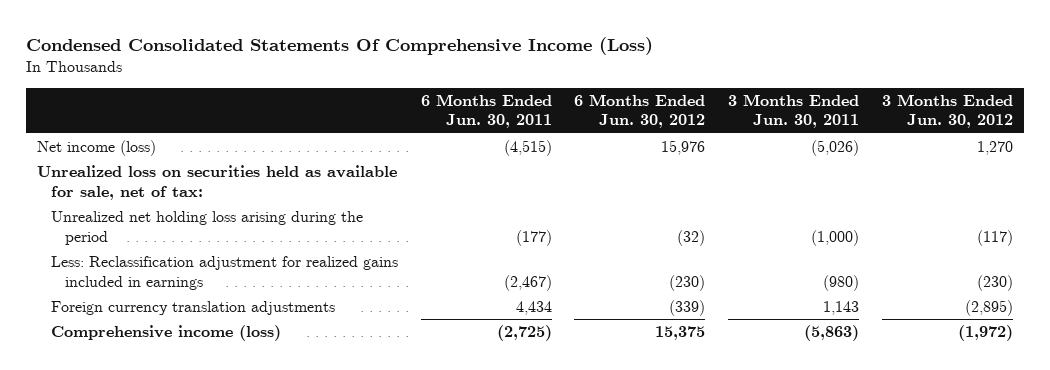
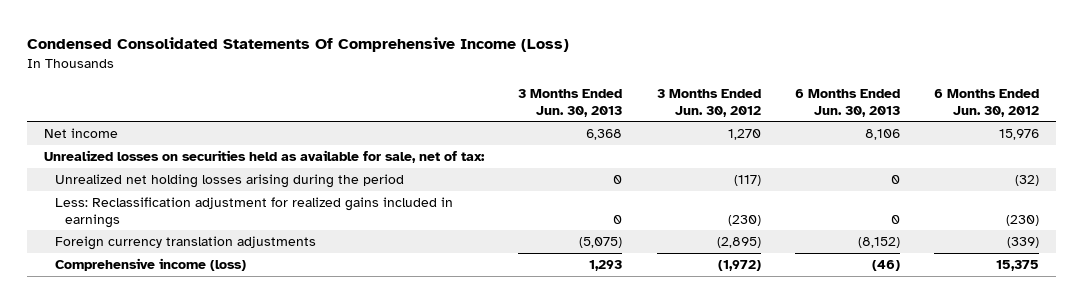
- | 6 Months Ended Jun. 30, 2011 | 6 Months Ended Jun. 30, 2012 | 3 Months Ended Jun. 30, 2011 | 3 Months Ended Jun. 30, 2012
+ | 3 Months Ended Jun. 30, 2013 | 3 Months Ended Jun. 30, 2012 | 6 Months Ended Jun. 30, 2013 | 6 Months Ended Jun. 30, 2012
- Net income (loss) | (4,515) | 15,976 | (5,026) | 1,270
- Unrealized loss on securities held as available for sale, net of tax:
- Unrealized net holding loss arising during the period | (177) | (32) | (1,000) | (117)
+ Net income | 6,368 | 1,270 | 8,106 | 15,976
+ Unrealized losses on securities held as available for sale, net of tax:
+ Unrealized net holding losses arising during the period | 0 | (117) | 0 | (32)

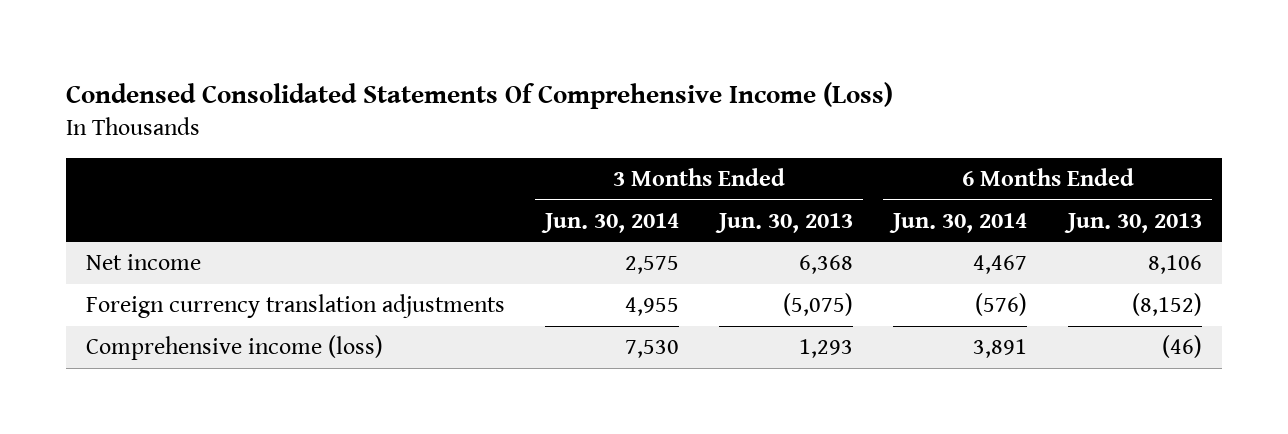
- | 3 Months Ended Jun. 30, 2013 | 3 Months Ended Jun. 30, 2012 | 6 Months Ended Jun. 30, 2013 | 6 Months Ended Jun. 30, 2012
+ | 3 Months Ended Jun. 30, 2014 | 3 Months Ended Jun. 30, 2013 | 6 Months Ended Jun. 30, 2014 | 6 Months Ended Jun. 30, 2013
- Unrealized losses on securities held as available for sale, net of tax:
- Unrealized net holding losses arising during the period | 0 | (117) | 0 | (32)
- Less: Reclassification adjustment for realized gains included in earnings | 0 | (230) | 0 | (230)

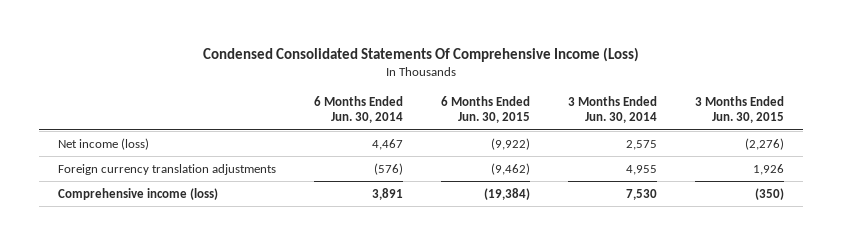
- | 3 Months Ended Jun. 30, 2014 | 3 Months Ended Jun. 30, 2013 | 6 Months Ended Jun. 30, 2014 | 6 Months Ended Jun. 30, 2013
+ | 6 Months Ended Jun. 30, 2014 | 6 Months Ended Jun. 30, 2015 | 3 Months Ended Jun. 30, 2014 | 3 Months Ended Jun. 30, 2015
- Net income | 2,575 | 6,368 | 4,467 | 8,106
+ Net income (loss) | 4,467 | (9,922) | 2,575 | (2,276)

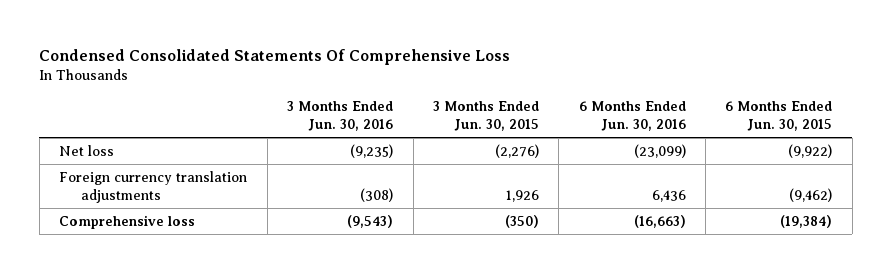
- Condensed Consolidated Statements Of Comprehensive Income (Loss)
+ Condensed Consolidated Statements Of Comprehensive Loss
- | 6 Months Ended Jun. 30, 2014 | 6 Months Ended Jun. 30, 2015 | 3 Months Ended Jun. 30, 2014 | 3 Months Ended Jun. 30, 2015
+ | 3 Months Ended Jun. 30, 2016 | 3 Months Ended Jun. 30, 2015 | 6 Months Ended Jun. 30, 2016 | 6 Months Ended Jun. 30, 2015
- Net income (loss) | 4,467 | (9,922) | 2,575 | (2,276)
+ Net loss | (9,235) | (2,276) | (23,099) | (9,922)
- Comprehensive income (loss) | 3,891 | (19,384) | 7,530 | (350)
+ Comprehensive loss | (9,543) | (350) | (16,663) | (19,384)

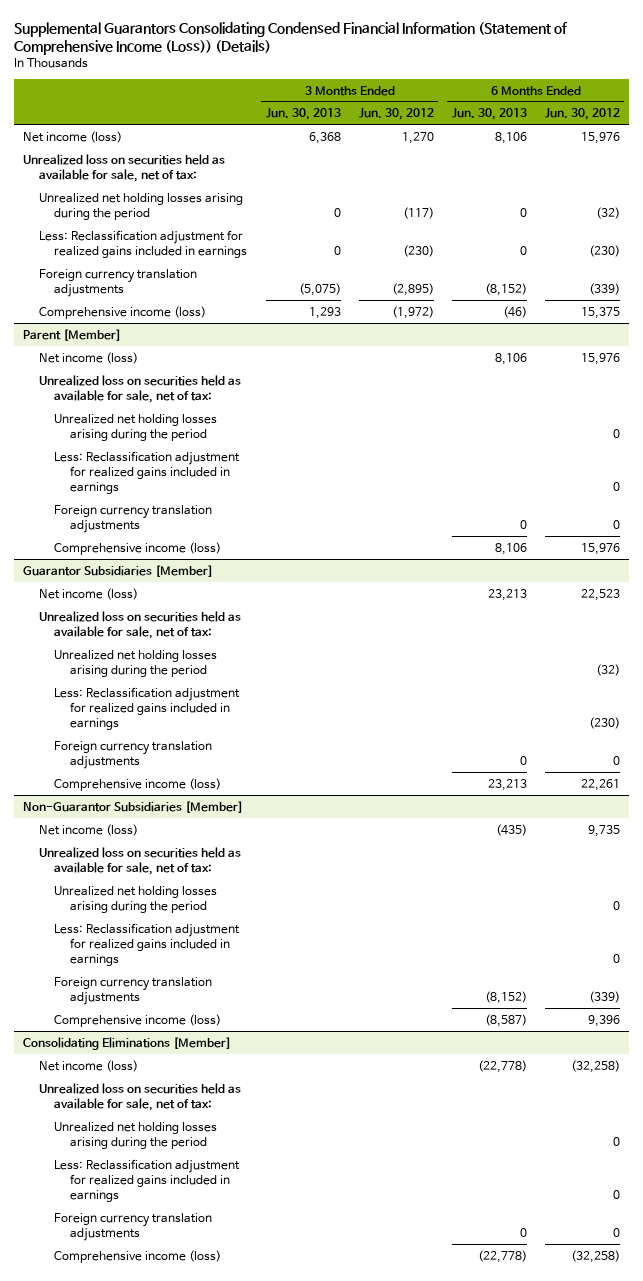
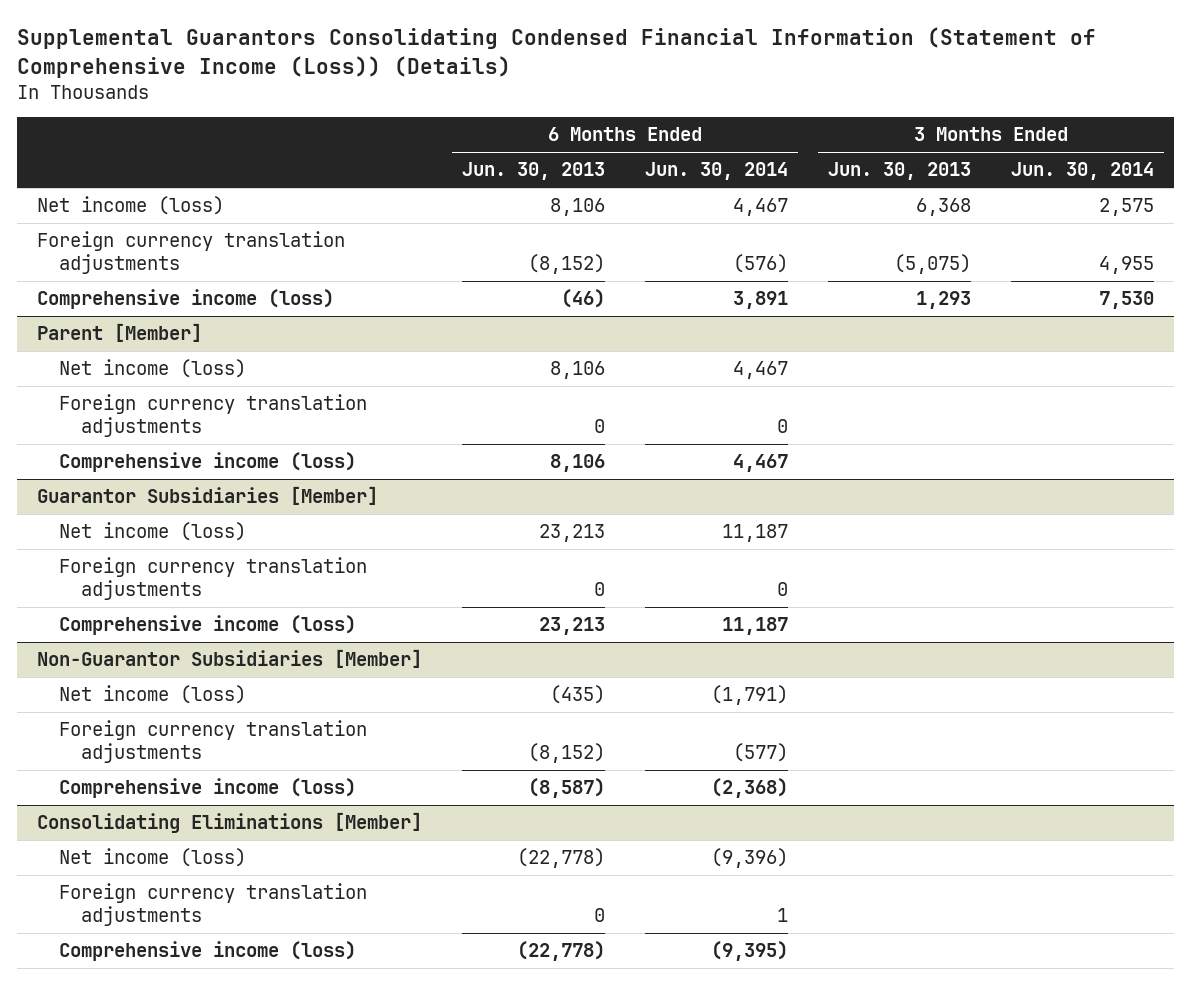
- | 3 Months Ended Jun. 30, 2013 | 3 Months Ended Jun. 30, 2012 | 6 Months Ended Jun. 30, 2013 | 6 Months Ended Jun. 30, 2012
+ | 6 Months Ended Jun. 30, 2013 | 6 Months Ended Jun. 30, 2014 | 3 Months Ended Jun. 30, 2013 | 3 Months Ended Jun. 30, 2014
- Unrealized loss on securities held as available for sale, net of tax:
- Unrealized net holding losses arising during the period | 0 | (117) | 0 | (32)
- Less: Reclassification adjustment for realized gains included in earnings | 0 | (230) | 0 | (230)
@ Parent [Member]
- Unrealized loss on securities held as available for sale, net of tax:
- Unrealized net holding losses arising during the period | | | | 0
- Less: Reclassification adjustment for realized gains included in earnings | | | | 0
@ Guarantor Subsidiaries [Member]
- Unrealized loss on securities held as available for sale, net of tax:
- Unrealized net holding losses arising during the period | | | | (32)
- Less: Reclassification adjustment for realized gains included in earnings | | | | (230)
@ Non-Guarantor Subsidiaries [Member]
- Unrealized loss on securities held as available for sale, net of tax:
- Unrealized net holding losses arising during the period | | | | 0
- Less: Reclassification adjustment for realized gains included in earnings | | | | 0
@ Consolidating Eliminations [Member]
- Unrealized loss on securities held as available for sale, net of tax:
- Unrealized net holding losses arising during the period | | | | 0
- Less: Reclassification adjustment for realized gains included in earnings | | | | 0

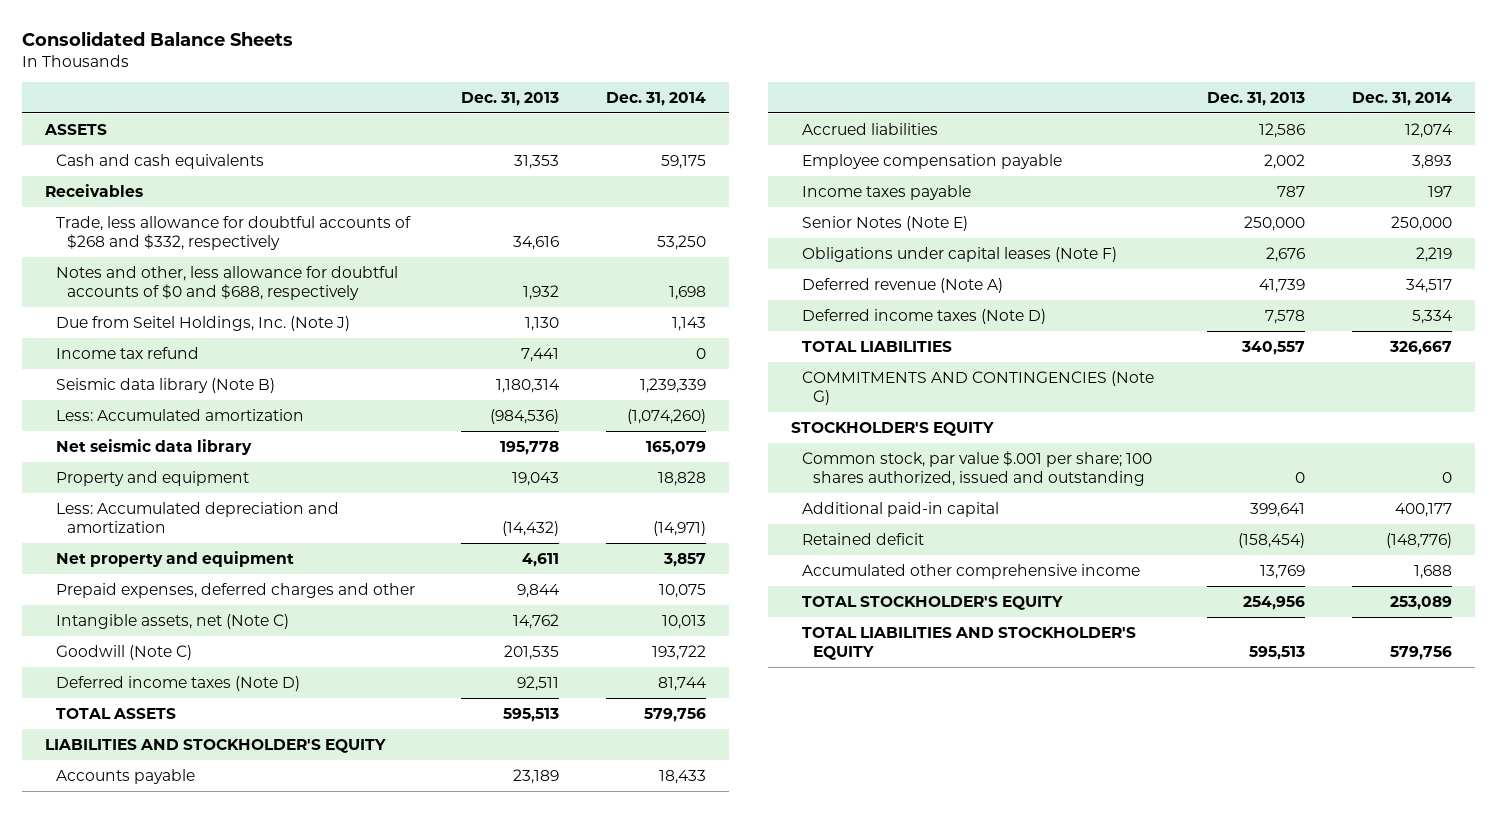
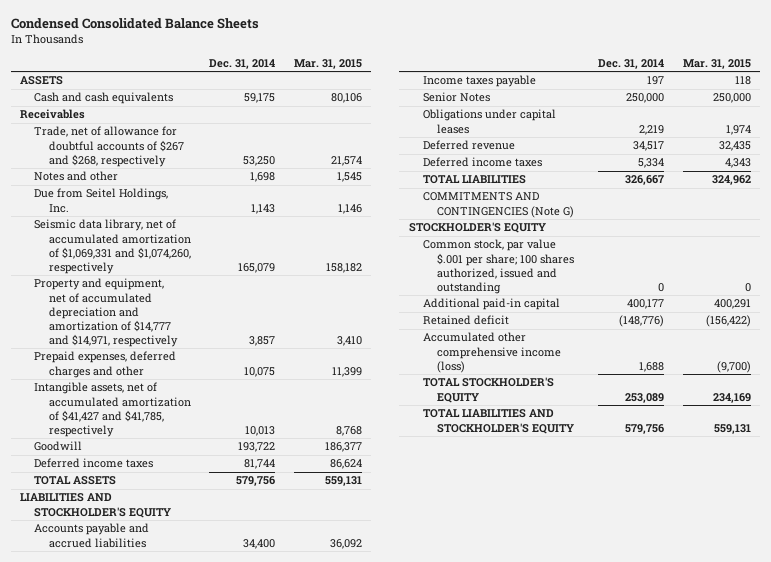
- Consolidated Balance Sheets
+ Condensed Consolidated Balance Sheets
- | Dec. 31, 2013 | Dec. 31, 2014
+ | Dec. 31, 2014 | Mar. 31, 2015
- Trade, less allowance for doubtful accounts of $268 and $332, respectively | 34,616 | 53,250
- Notes and other, less allowance for doubtful accounts of $0 and $688, respectively | 1,932 | 1,698
- Due from Seitel Holdings, Inc. (Note J) | 1,130 | 1,143
- Income tax refund | 7,441 | 0
- Seismic data library (Note B) | 1,180,314 | 1,239,339
- Less: Accumulated amortization | (984,536) | (1,074,260)
- Net seismic data library | 195,778 | 165,079
- Property and equipment | 19,043 | 18,828
- Less: Accumulated depreciation and amortization | (14,432) | (14,971)
- Net property and equipment | 4,611 | 3,857
+ Trade, net of allowance for doubtful accounts of $267 and $268, respectively | 53,250 | 21,574
+ Notes and other | 1,698 | 1,545
+ Due from Seitel Holdings, Inc. | 1,143 | 1,146
+ Seismic data library, net of accumulated amortization of $1,069,331 and $1,074,260, respectively | 165,079 | 158,182
+ Property and equipment, net of accumulated depreciation and amortization of $14,777 and $14,971, respectively | 3,857 | 3,410
- Intangible assets, net (Note C) | 14,762 | 10,013
- Goodwill (Note C) | 201,535 | 193,722
- Deferred income taxes (Note D) | 92,511 | 81,744
+ Intangible assets, net of accumulated amortization of $41,427 and $41,785, respectively | 10,013 | 8,768
+ Goodwill | 193,722 | 186,377
+ Deferred income taxes | 81,744 | 86,624
- Accounts payable | 23,189 | 18,433
- Accrued liabilities | 12,586 | 12,074
- Employee compensation payable | 2,002 | 3,893
+ Accounts payable and accrued liabilities | 34,400 | 36,092
- Senior Notes (Note E) | 250,000 | 250,000
- Obligations under capital leases (Note F) | 2,676 | 2,219
- Deferred revenue (Note A) | 41,739 | 34,517
- Deferred income taxes (Note D) | 7,578 | 5,334
+ Senior Notes | 250,000 | 250,000
+ Obligations under capital leases | 2,219 | 1,974
+ Deferred revenue | 34,517 | 32,435
+ Deferred income taxes | 5,334 | 4,343
- Accumulated other comprehensive income | 13,769 | 1,688
+ Accumulated other comprehensive income (loss) | 1,688 | (9,700)

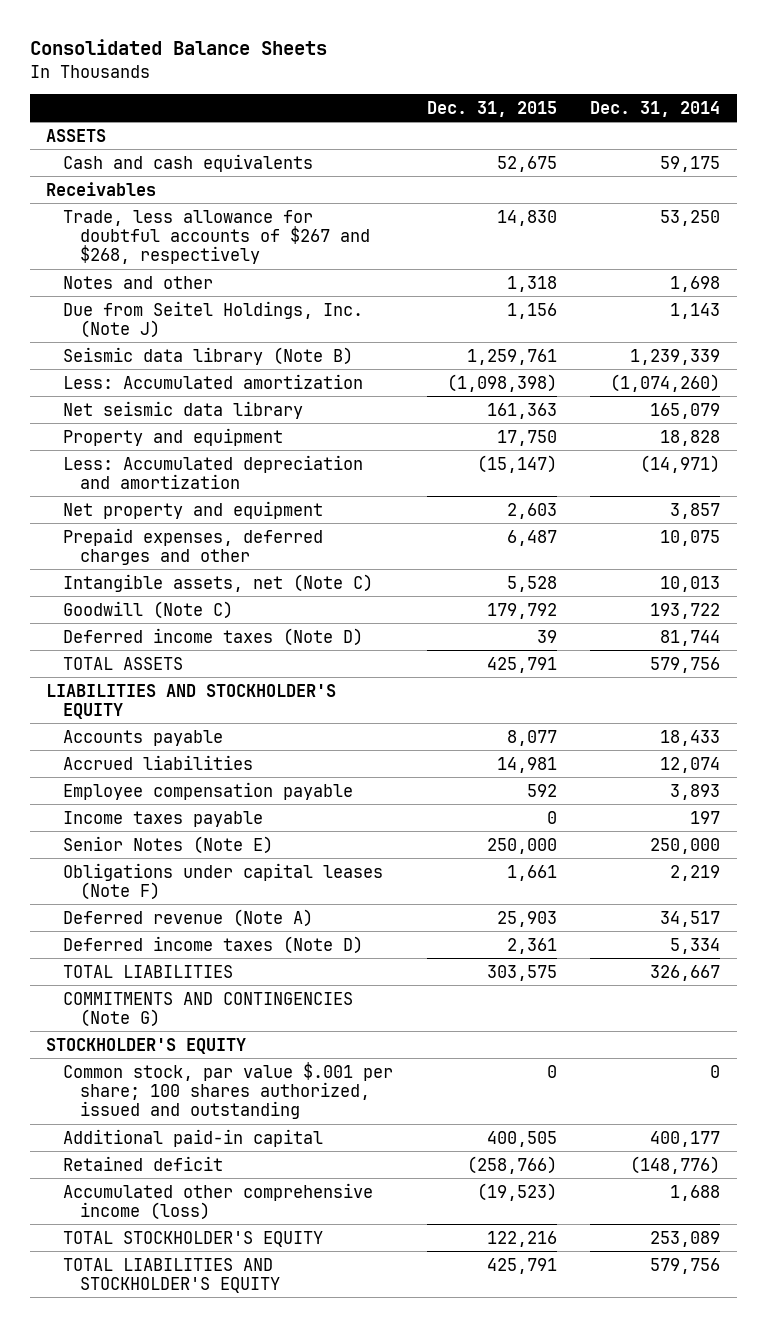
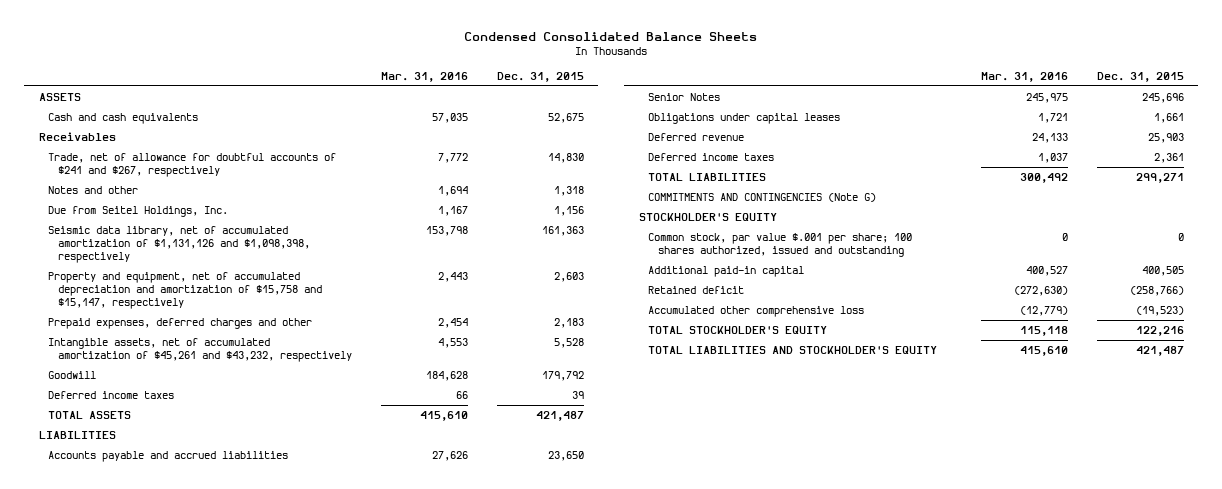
- Consolidated Balance Sheets
+ Condensed Consolidated Balance Sheets
- | Dec. 31, 2015 | Dec. 31, 2014
+ | Mar. 31, 2016 | Dec. 31, 2015
- Trade, less allowance for doubtful accounts of $267 and $268, respectively | 14,830 | 53,250
+ Trade, net of allowance for doubtful accounts of $241 and $267, respectively | 7,772 | 14,830
- Due from Seitel Holdings, Inc. (Note J) | 1,156 | 1,143
- Seismic data library (Note B) | 1,259,761 | 1,239,339
- Less: Accumulated amortization | (1,098,398) | (1,074,260)
- Net seismic data library | 161,363 | 165,079
- Property and equipment | 17,750 | 18,828
- Less: Accumulated depreciation and amortization | (15,147) | (14,971)
- Net property and equipment | 2,603 | 3,857
- Prepaid expenses, deferred charges and other | 6,487 | 10,075
- Intangible assets, net (Note C) | 5,528 | 10,013
- Goodwill (Note C) | 179,792 | 193,722
- Deferred income taxes (Note D) | 39 | 81,744
- TOTAL ASSETS | 425,791 | 579,756
- LIABILITIES AND STOCKHOLDER'S EQUITY
- Accounts payable | 8,077 | 18,433
- Accrued liabilities | 14,981 | 12,074
- Employee compensation payable | 592 | 3,893
- Income taxes payable | 0 | 197
- Senior Notes (Note E) | 250,000 | 250,000
- Obligations under capital leases (Note F) | 1,661 | 2,219
- Deferred revenue (Note A) | 25,903 | 34,517
- Deferred income taxes (Note D) | 2,361 | 5,334
- TOTAL LIABILITIES | 303,575 | 326,667
+ Due from Seitel Holdings, Inc. | 1,167 | 1,156
+ Seismic data library, net of accumulated amortization of $1,131,126 and $1,098,398, respectively | 153,798 | 161,363
+ Property and equipment, net of accumulated depreciation and amortization of $15,758 and $15,147, respectively | 2,443 | 2,603
+ Prepaid expenses, deferred charges and other | 2,454 | 2,183
+ Intangible assets, net of accumulated amortization of $45,261 and $43,232, respectively | 4,553 | 5,528
+ Goodwill | 184,628 | 179,792
+ Deferred income taxes | 66 | 39
+ TOTAL ASSETS | 415,610 | 421,487
+ LIABILITIES
+ Accounts payable and accrued liabilities | 27,626 | 23,650
+ Senior Notes | 245,975 | 245,696
+ Obligations under capital leases | 1,721 | 1,661
+ Deferred revenue | 24,133 | 25,903
+ Deferred income taxes | 1,037 | 2,361
+ TOTAL LIABILITIES | 300,492 | 299,271
- Accumulated other comprehensive income (loss) | (19,523) | 1,688
+ Accumulated other comprehensive loss | (12,779) | (19,523)
- TOTAL LIABILITIES AND STOCKHOLDER'S EQUITY | 425,791 | 579,756
+ TOTAL LIABILITIES AND STOCKHOLDER'S EQUITY | 415,610 | 421,487

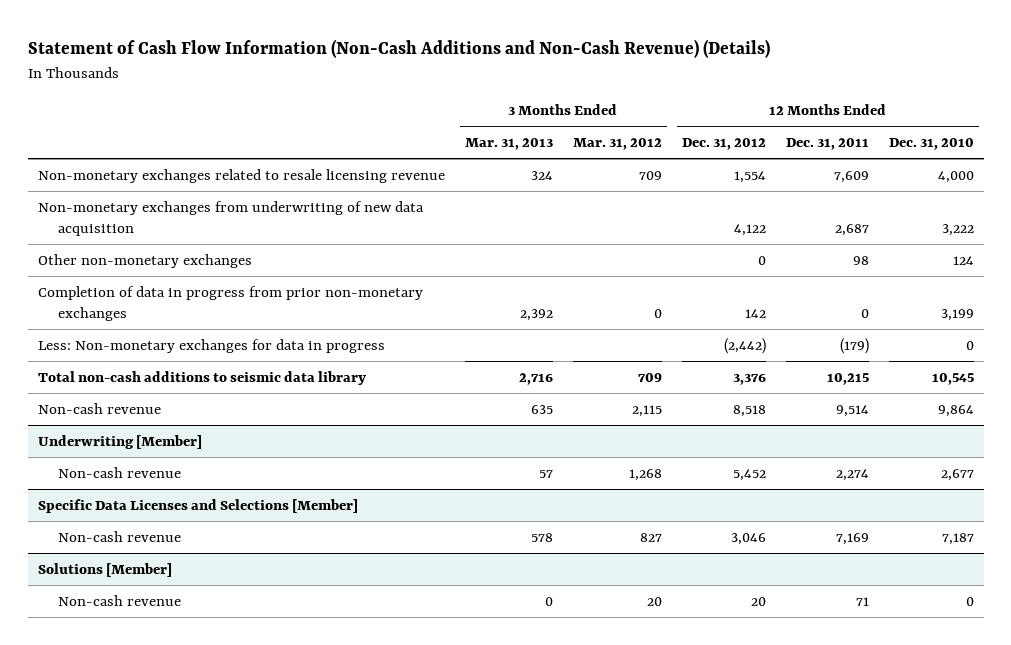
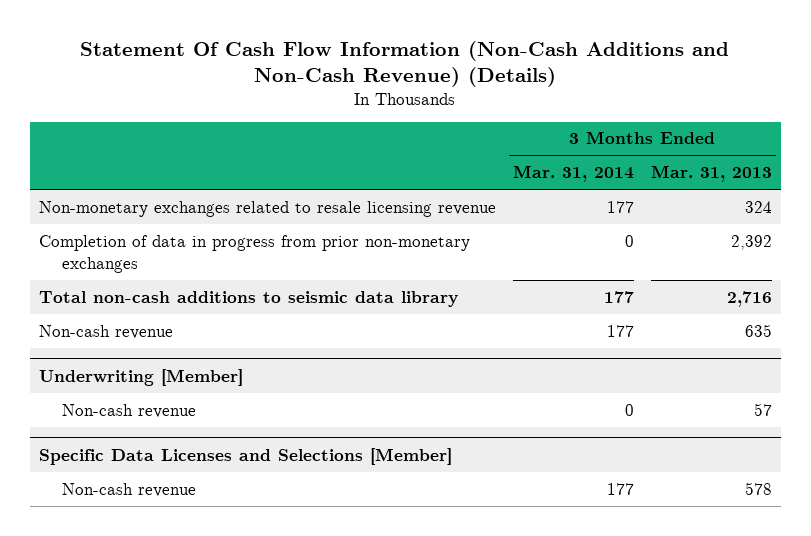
- Statement of Cash Flow Information (Non-Cash Additions and Non-Cash Revenue) (Details)
+ Statement Of Cash Flow Information (Non-Cash Additions and Non-Cash Revenue) (Details)
- | 3 Months Ended Mar. 31, 2013 | 3 Months Ended Mar. 31, 2012 | 12 Months Ended Dec. 31, 2012 | 12 Months Ended Dec. 31, 2011 | 12 Months Ended Dec. 31, 2010
+ | 3 Months Ended Mar. 31, 2014 | 3 Months Ended Mar. 31, 2013
- Non-monetary exchanges from underwriting of new data acquisition | | | 4,122 | 2,687 | 3,222
- Other non-monetary exchanges | | | 0 | 98 | 124
- Less: Non-monetary exchanges for data in progress | | | (2,442) | (179) | 0
- Solutions [Member]
- Non-cash revenue | 0 | 20 | 20 | 71 | 0

